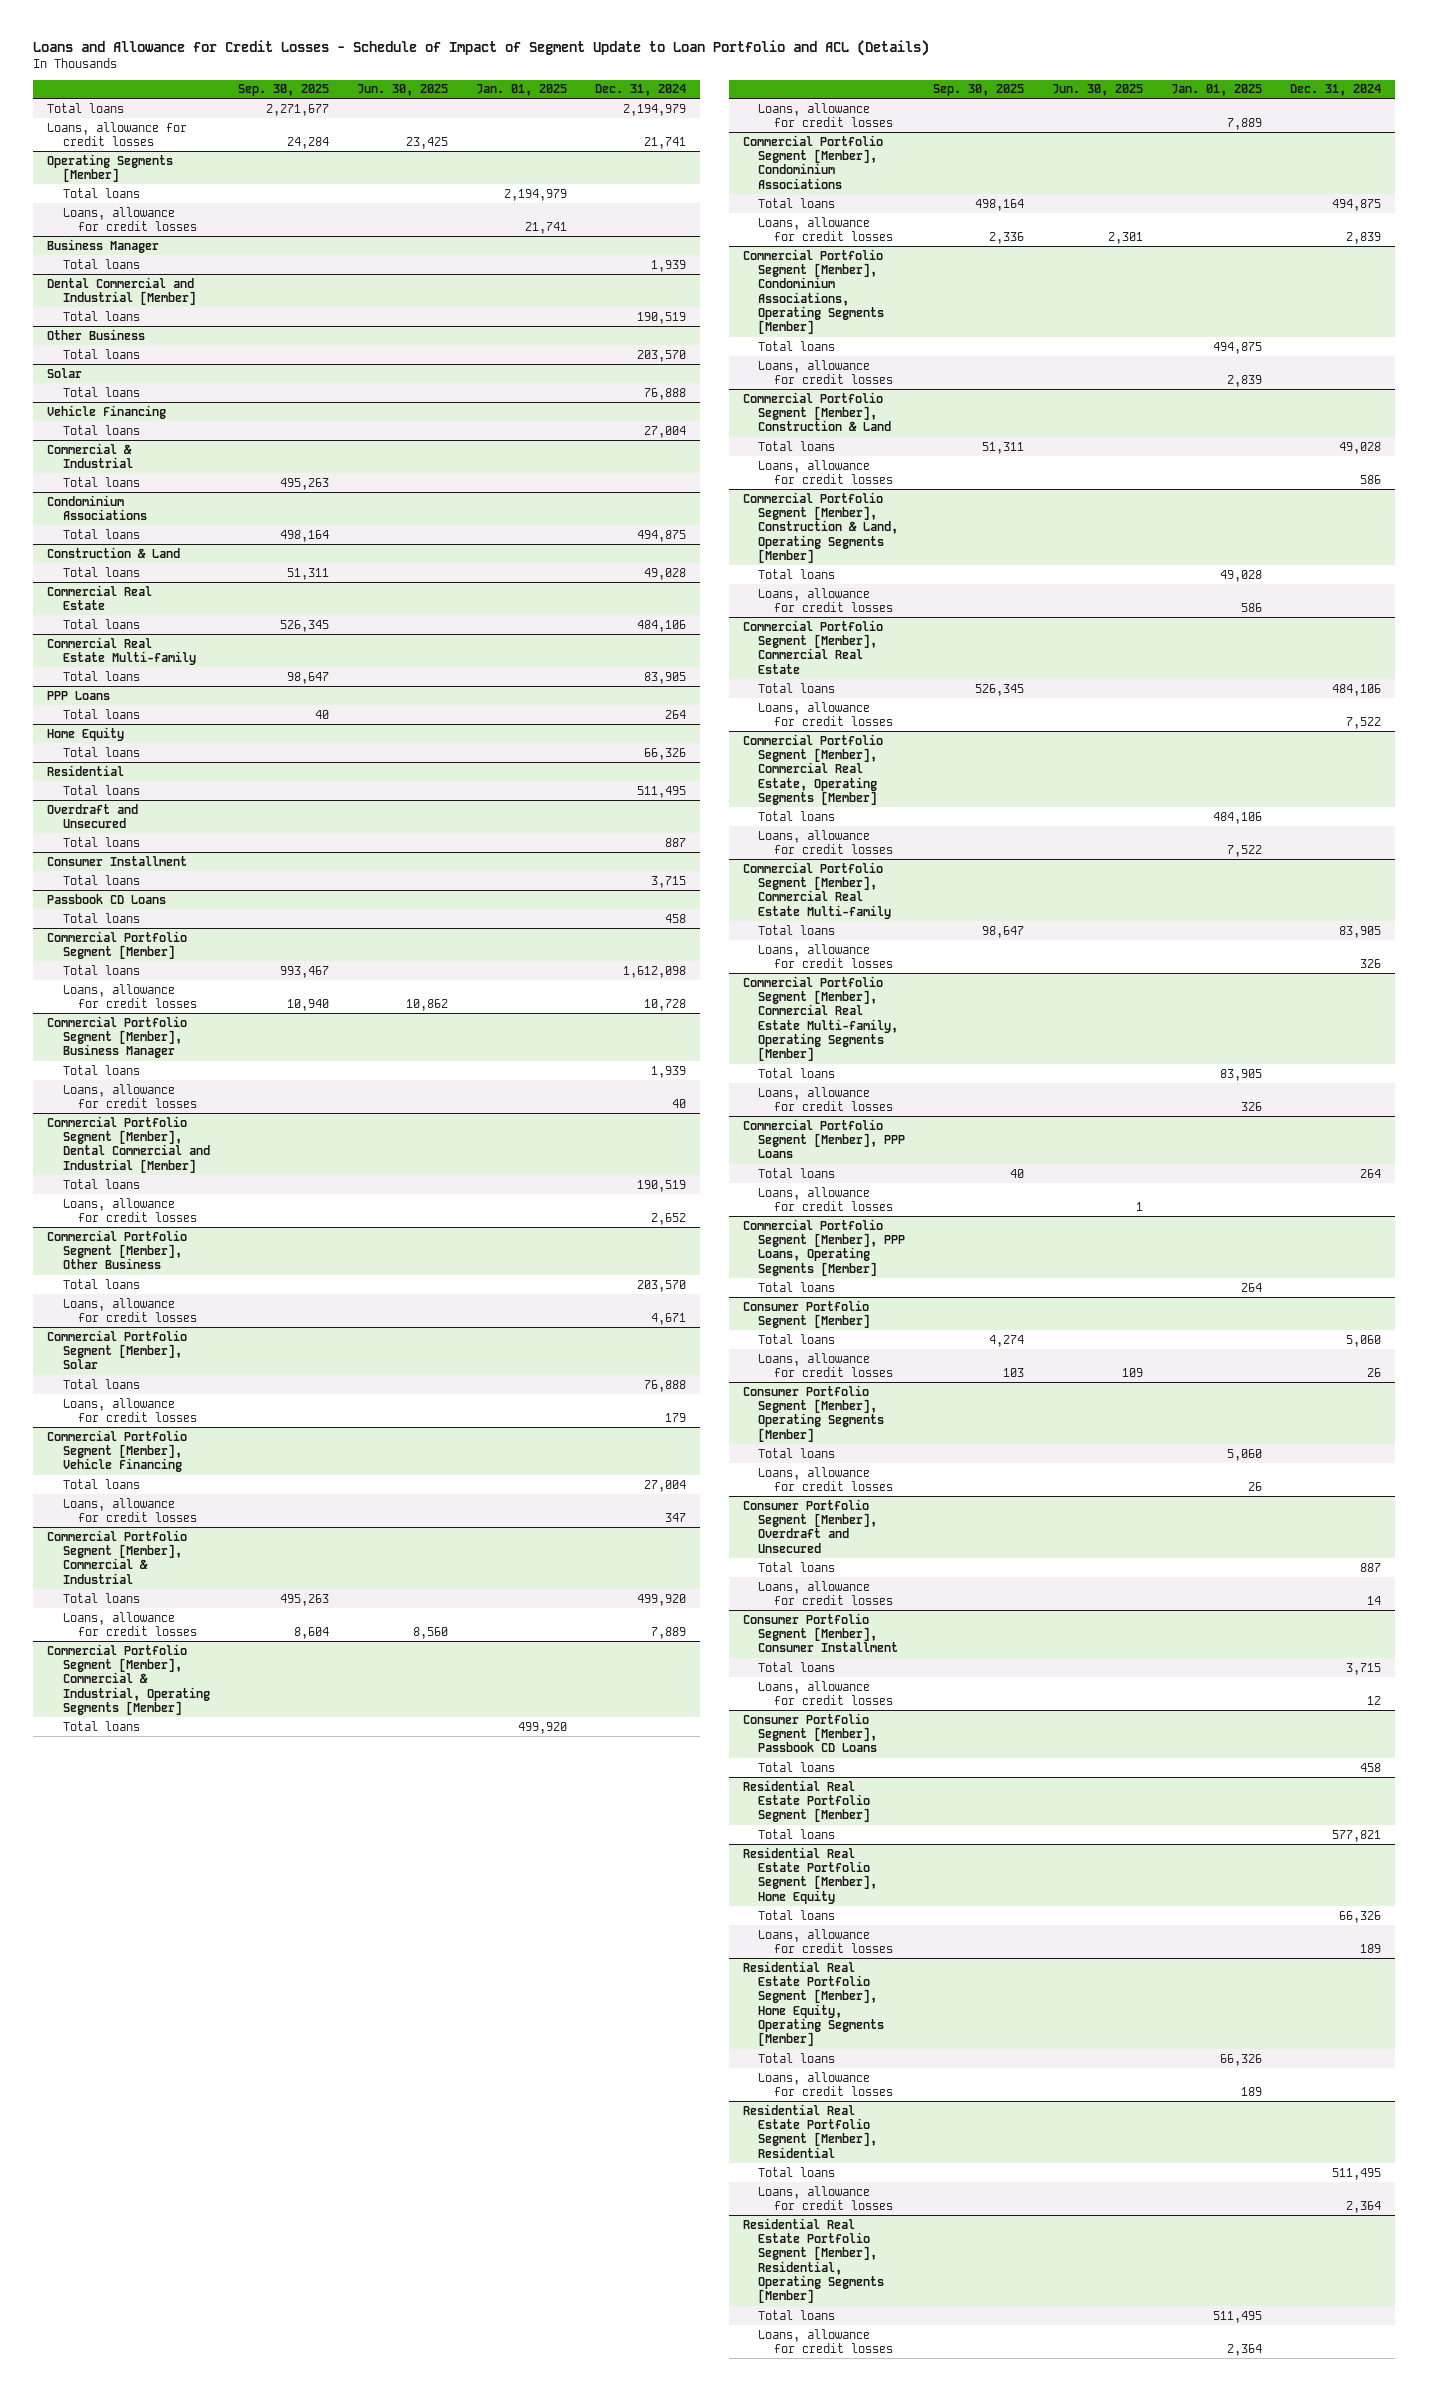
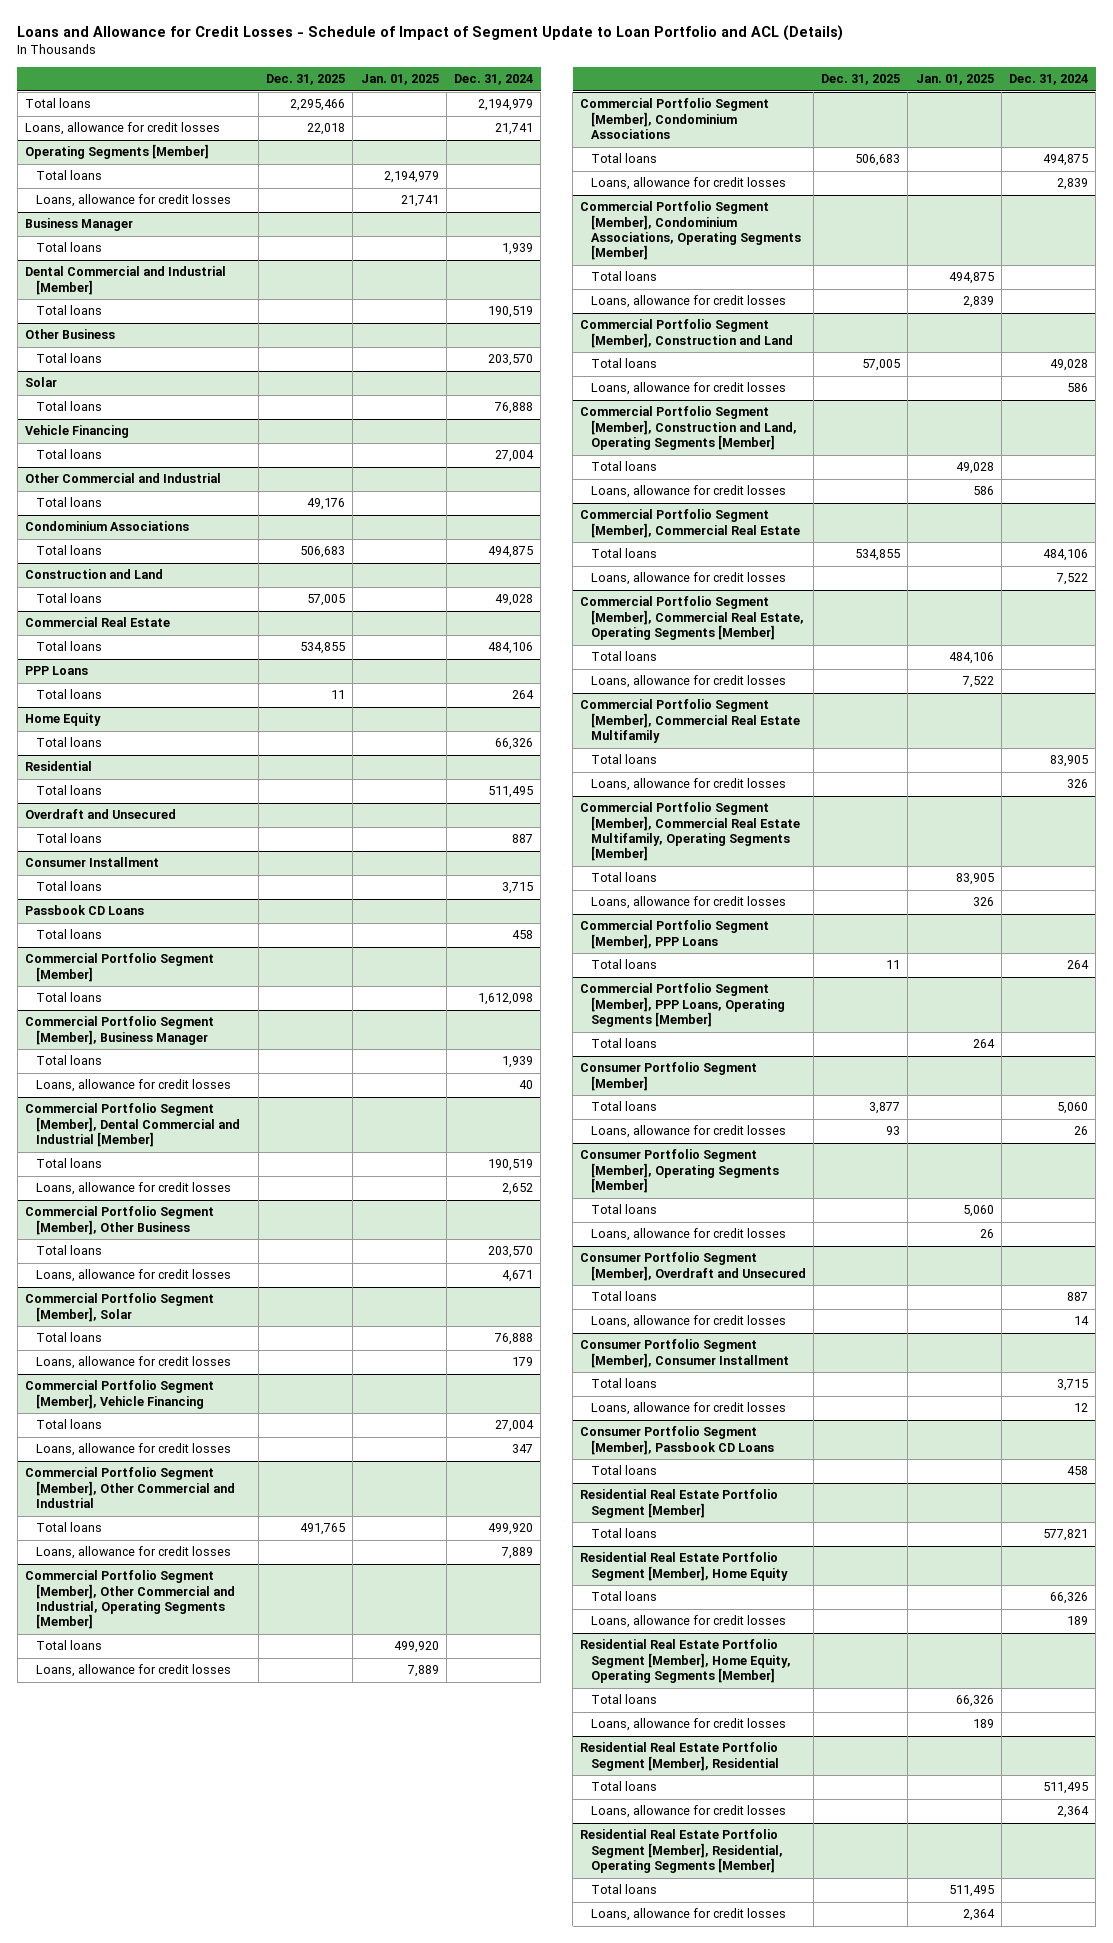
- | Sep. 30, 2025 | Jun. 30, 2025 | Jan. 01, 2025 | Dec. 31, 2024
+ | Dec. 31, 2025 | Jan. 01, 2025 | Dec. 31, 2024
- Commercial & Industrial
+ Other Commercial and Industrial
- Construction & Land
+ Construction and Land
- Commercial Real Estate Multi-family
- Total loans | 98,647 | | | 83,905
@ Commercial Portfolio Segment [Member]
- Loans, allowance for credit losses | 10,940 | 10,862 | | 10,728
- Commercial Portfolio Segment [Member], Commercial & Industrial
+ Commercial Portfolio Segment [Member], Other Commercial and Industrial
- Commercial Portfolio Segment [Member], Commercial & Industrial, Operating Segments [Member]
+ Commercial Portfolio Segment [Member], Other Commercial and Industrial, Operating Segments [Member]
- Commercial Portfolio Segment [Member], Construction & Land
+ Commercial Portfolio Segment [Member], Construction and Land
- Commercial Portfolio Segment [Member], Construction & Land, Operating Segments [Member]
+ Commercial Portfolio Segment [Member], Construction and Land, Operating Segments [Member]
- Commercial Portfolio Segment [Member], Commercial Real Estate Multi-family
+ Commercial Portfolio Segment [Member], Commercial Real Estate Multifamily
- Commercial Portfolio Segment [Member], Commercial Real Estate Multi-family, Operating Segments [Member]
+ Commercial Portfolio Segment [Member], Commercial Real Estate Multifamily, Operating Segments [Member]
@ Commercial Portfolio Segment [Member], PPP Loans
- Loans, allowance for credit losses | | 1 | |

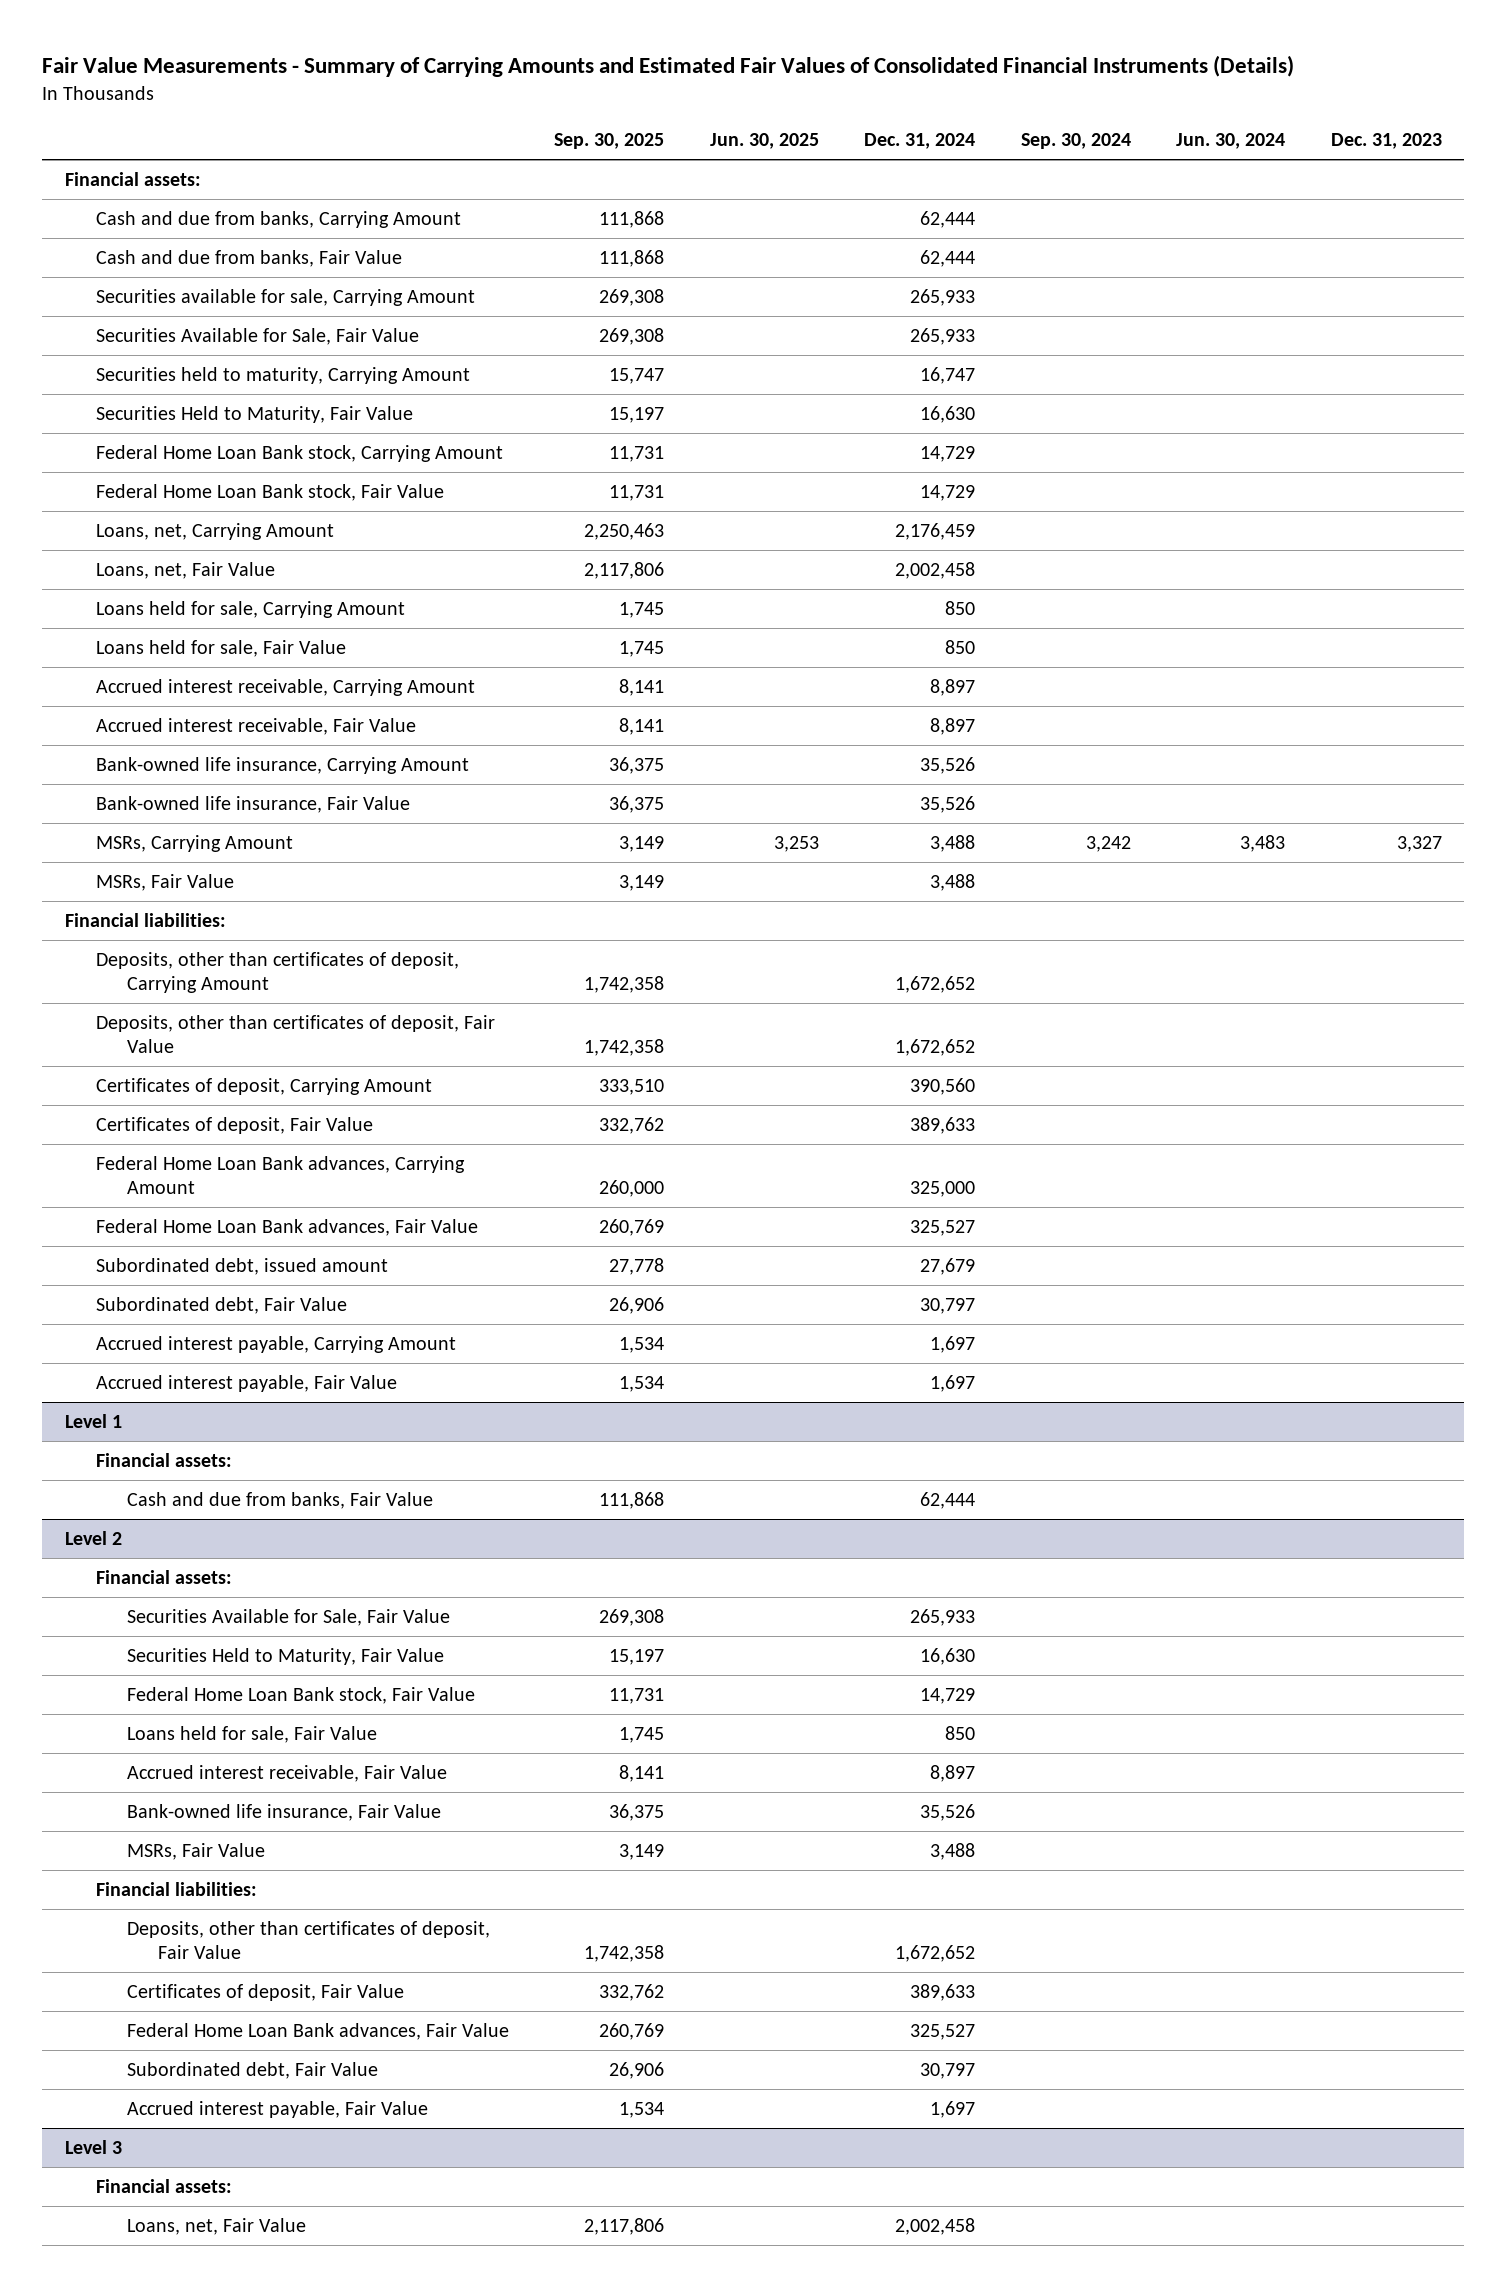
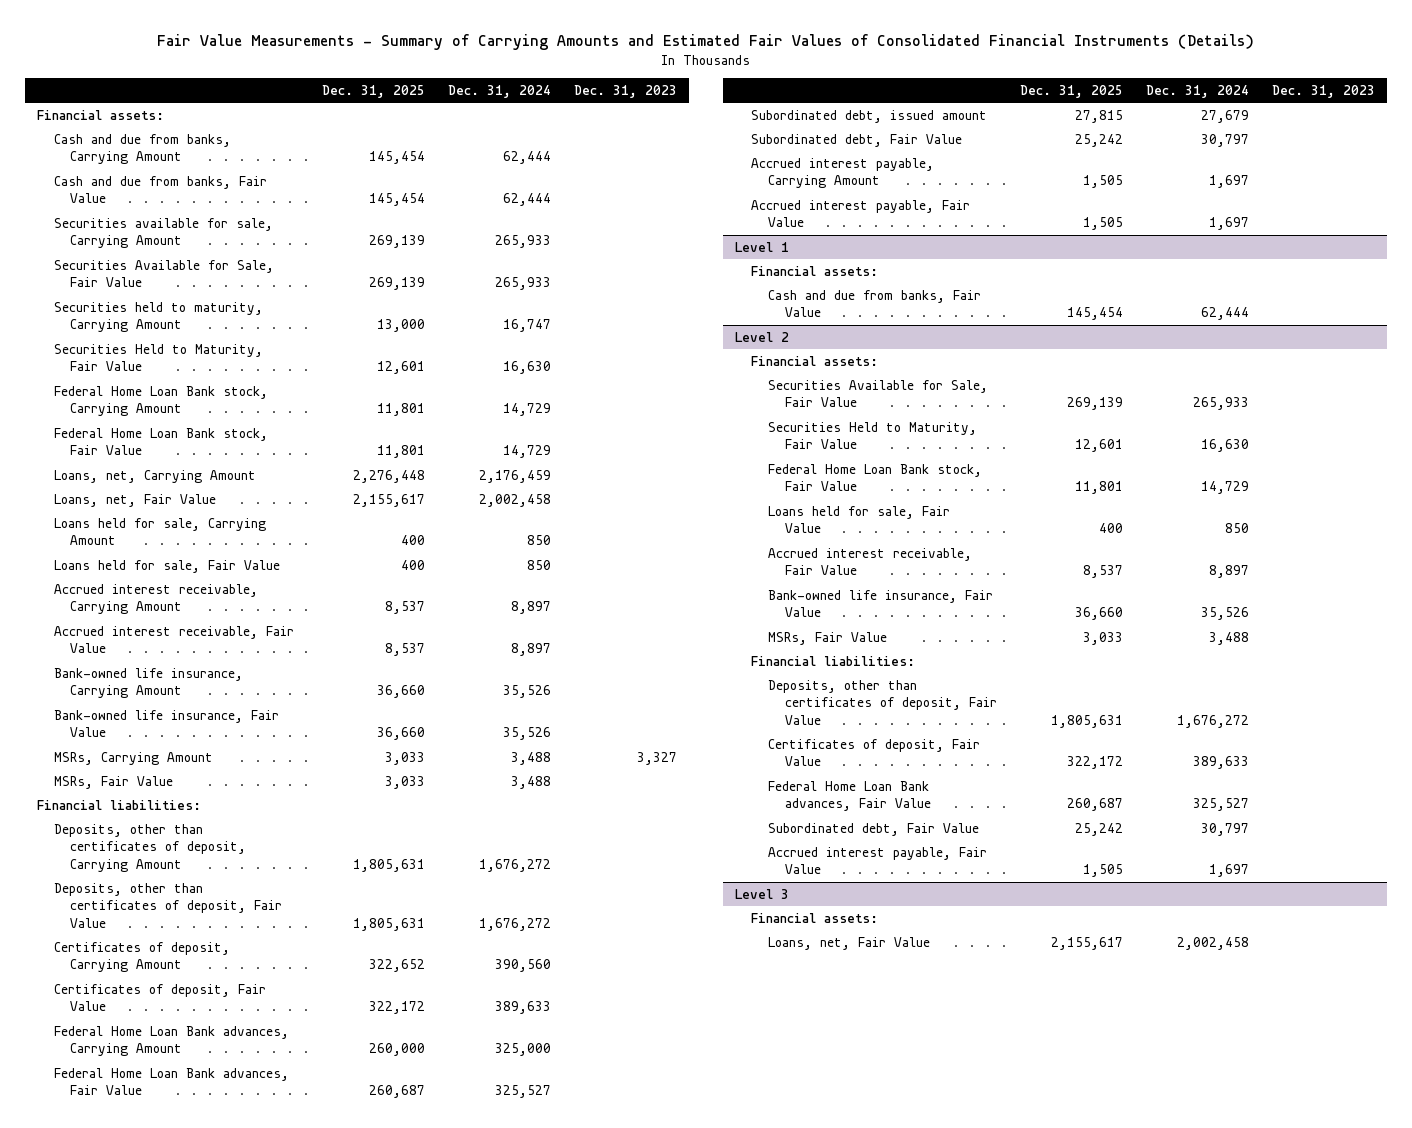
- | Sep. 30, 2025 | Jun. 30, 2025 | Dec. 31, 2024 | Sep. 30, 2024 | Jun. 30, 2024 | Dec. 31, 2023
+ | Dec. 31, 2025 | Dec. 31, 2024 | Dec. 31, 2023
- Deposits, other than certificates of deposit, Carrying Amount | 1,742,358 | | 1,672,652 | | |
- Deposits, other than certificates of deposit, Fair Value | 1,742,358 | | 1,672,652 | | |
+ Deposits, other than certificates of deposit, Carrying Amount | 1,805,631 | 1,676,272 |
+ Deposits, other than certificates of deposit, Fair Value | 1,805,631 | 1,676,272 |
@ Level 2
- Deposits, other than certificates of deposit, Fair Value | 1,742,358 | | 1,672,652 | | |
+ Deposits, other than certificates of deposit, Fair Value | 1,805,631 | 1,676,272 |

